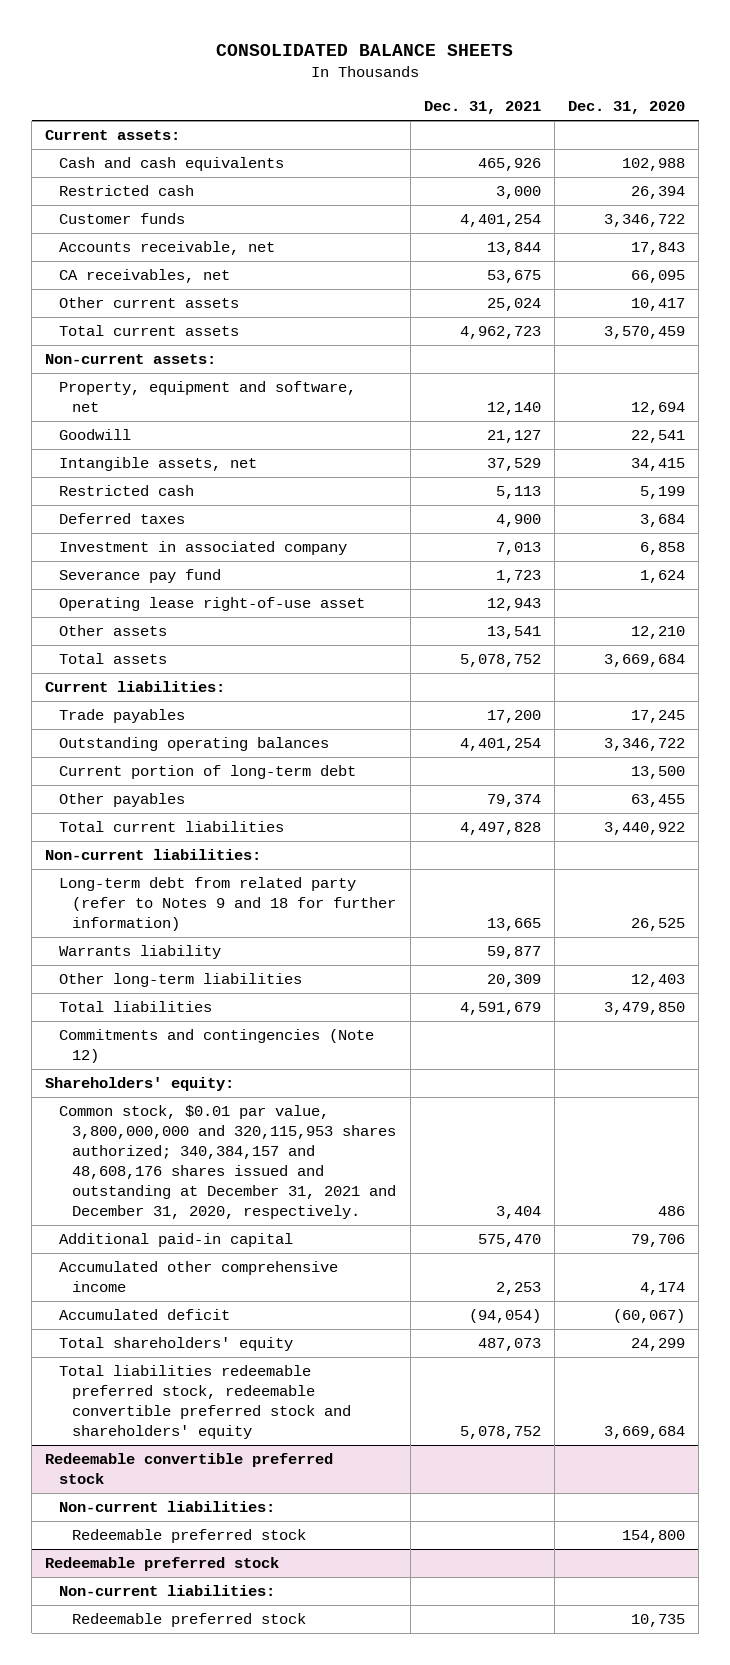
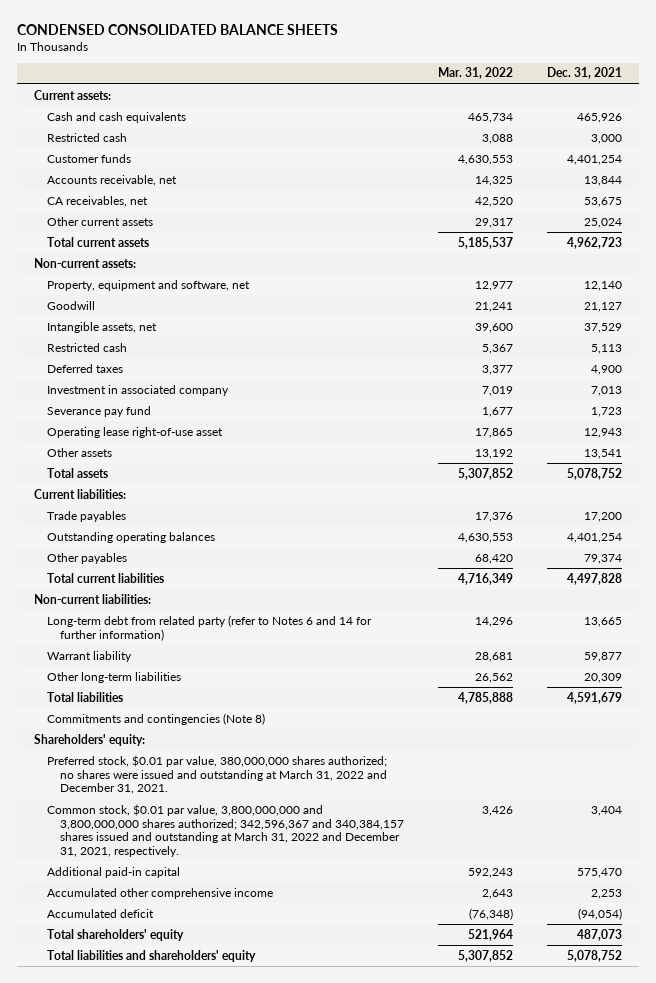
- CONSOLIDATED BALANCE SHEETS
+ CONDENSED CONSOLIDATED BALANCE SHEETS
- | Dec. 31, 2021 | Dec. 31, 2020
+ | Mar. 31, 2022 | Dec. 31, 2021
- Current portion of long-term debt | | 13,500
- Long-term debt from related party (refer to Notes 9 and 18 for further information) | 13,665 | 26,525
- Warrants liability | 59,877 |
+ Long-term debt from related party (refer to Notes 6 and 14 for further information) | 14,296 | 13,665
+ Warrant liability | 28,681 | 59,877
- Commitments and contingencies (Note 12)
+ Commitments and contingencies (Note 8)
- Common stock, $0.01 par value, 3,800,000,000 and 320,115,953 shares authorized; 340,384,157 and 48,608,176 shares issued and outstanding at December 31, 2021 and December 31, 2020, respectively. | 3,404 | 486
+ Preferred stock, $0.01 par value, 380,000,000 shares authorized; no shares were issued and outstanding at March 31, 2022 and December 31, 2021.
+ Common stock, $0.01 par value, 3,800,000,000 and 3,800,000,000 shares authorized; 342,596,367 and 340,384,157 shares issued and outstanding at March 31, 2022 and December 31, 2021, respectively. | 3,426 | 3,404
- Total liabilities redeemable preferred stock, redeemable convertible preferred stock and shareholders' equity | 5,078,752 | 3,669,684
- Redeemable convertible preferred stock
- Non-current liabilities:
- Redeemable preferred stock | | 154,800
- Redeemable preferred stock
- Non-current liabilities:
- Redeemable preferred stock | | 10,735
+ Total liabilities and shareholders' equity | 5,307,852 | 5,078,752

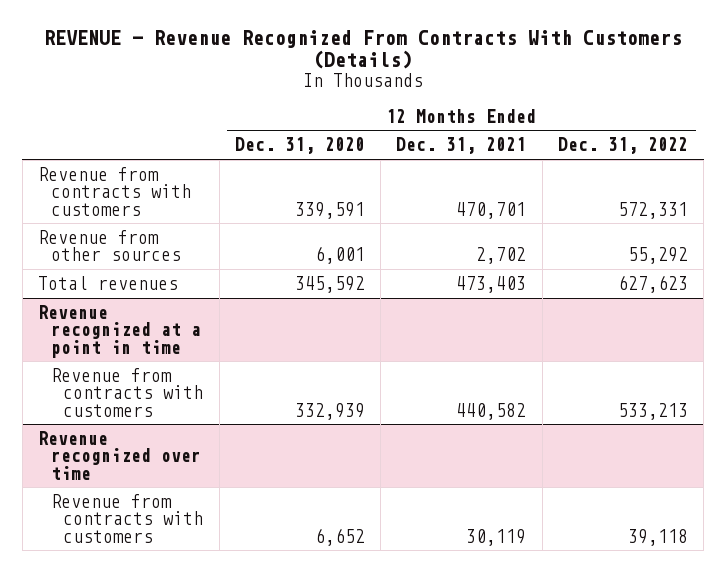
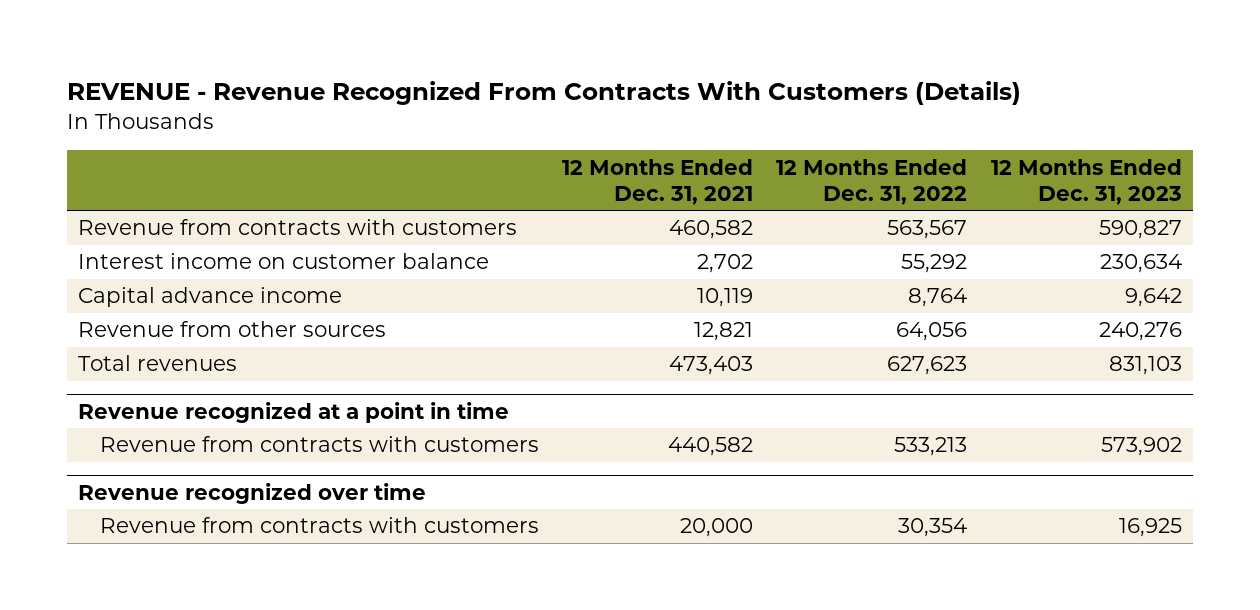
- | 12 Months Ended Dec. 31, 2020 | 12 Months Ended Dec. 31, 2021 | 12 Months Ended Dec. 31, 2022
+ | 12 Months Ended Dec. 31, 2021 | 12 Months Ended Dec. 31, 2022 | 12 Months Ended Dec. 31, 2023
- Revenue from contracts with customers | 339,591 | 470,701 | 572,331
- Revenue from other sources | 6,001 | 2,702 | 55,292
+ Revenue from contracts with customers | 460,582 | 563,567 | 590,827
+ Interest income on customer balance | 2,702 | 55,292 | 230,634
+ Capital advance income | 10,119 | 8,764 | 9,642
+ Revenue from other sources | 12,821 | 64,056 | 240,276
@ Revenue recognized over time
- Revenue from contracts with customers | 6,652 | 30,119 | 39,118
+ Revenue from contracts with customers | 20,000 | 30,354 | 16,925

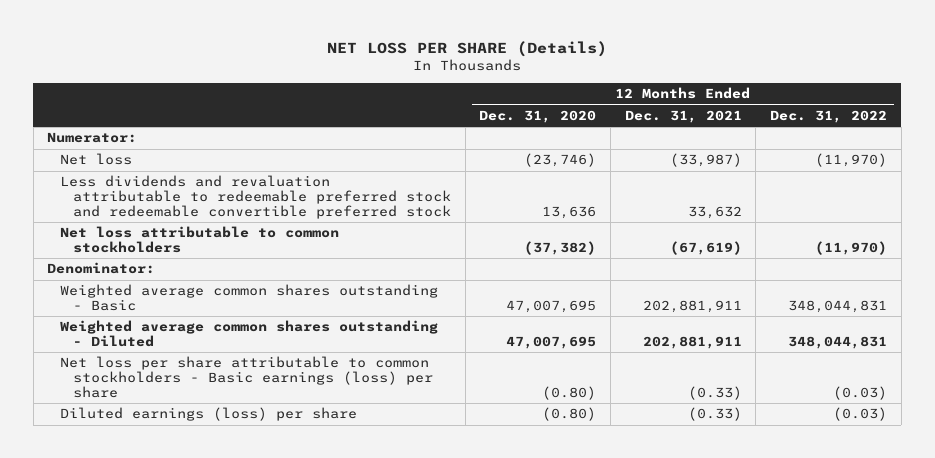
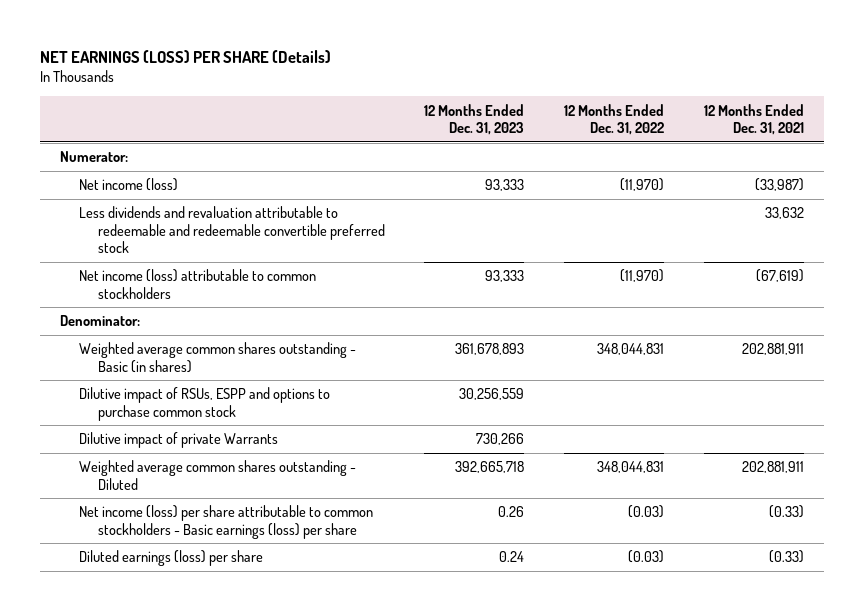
- NET LOSS PER SHARE (Details)
+ NET EARNINGS (LOSS) PER SHARE (Details)
- | 12 Months Ended Dec. 31, 2020 | 12 Months Ended Dec. 31, 2021 | 12 Months Ended Dec. 31, 2022
+ | 12 Months Ended Dec. 31, 2023 | 12 Months Ended Dec. 31, 2022 | 12 Months Ended Dec. 31, 2021
- Net loss | (23,746) | (33,987) | (11,970)
- Less dividends and revaluation attributable to redeemable preferred stock and redeemable convertible preferred stock | 13,636 | 33,632 |
- Net loss attributable to common stockholders | (37,382) | (67,619) | (11,970)
+ Net income (loss) | 93,333 | (11,970) | (33,987)
+ Less dividends and revaluation attributable to redeemable and redeemable convertible preferred stock | | | 33,632
+ Net income (loss) attributable to common stockholders | 93,333 | (11,970) | (67,619)
- Weighted average common shares outstanding - Basic | 47,007,695 | 202,881,911 | 348,044,831
+ Weighted average common shares outstanding - Basic (in shares) | 361,678,893 | 348,044,831 | 202,881,911
+ Dilutive impact of RSUs, ESPP and options to purchase common stock | 30,256,559 | |
+ Dilutive impact of private Warrants | 730,266 | |
- Net loss per share attributable to common stockholders - Basic earnings (loss) per share | (0.80) | (0.33) | (0.03)
+ Net income (loss) per share attributable to common stockholders - Basic earnings (loss) per share | 0.26 | (0.03) | (0.33)

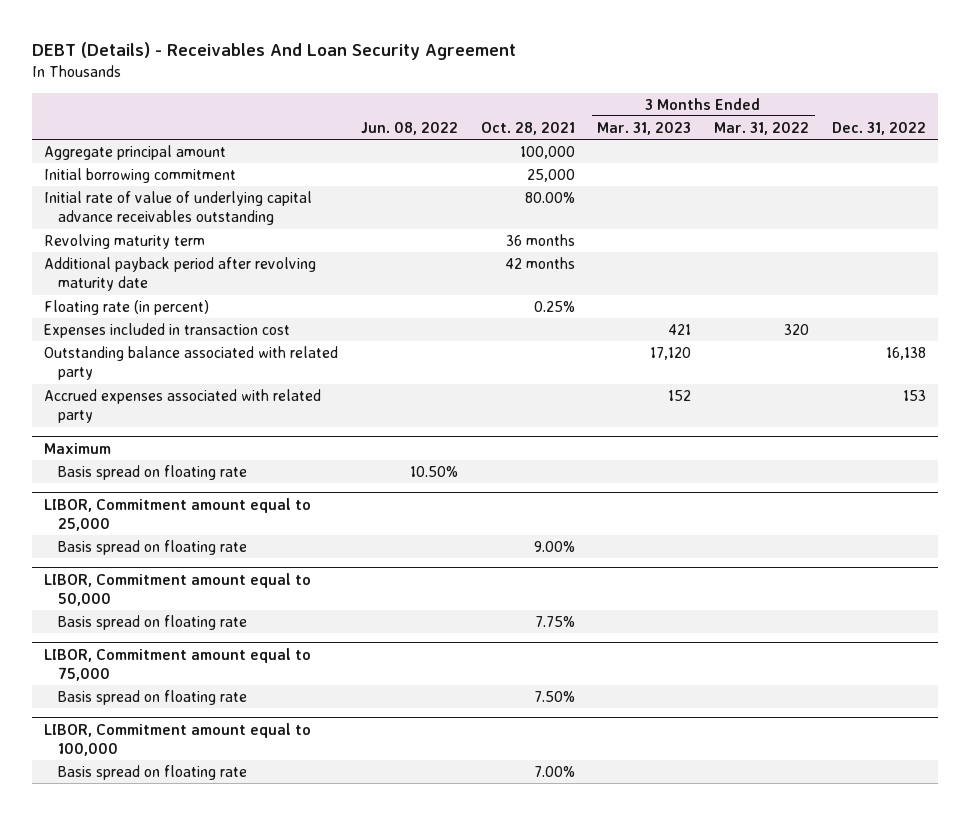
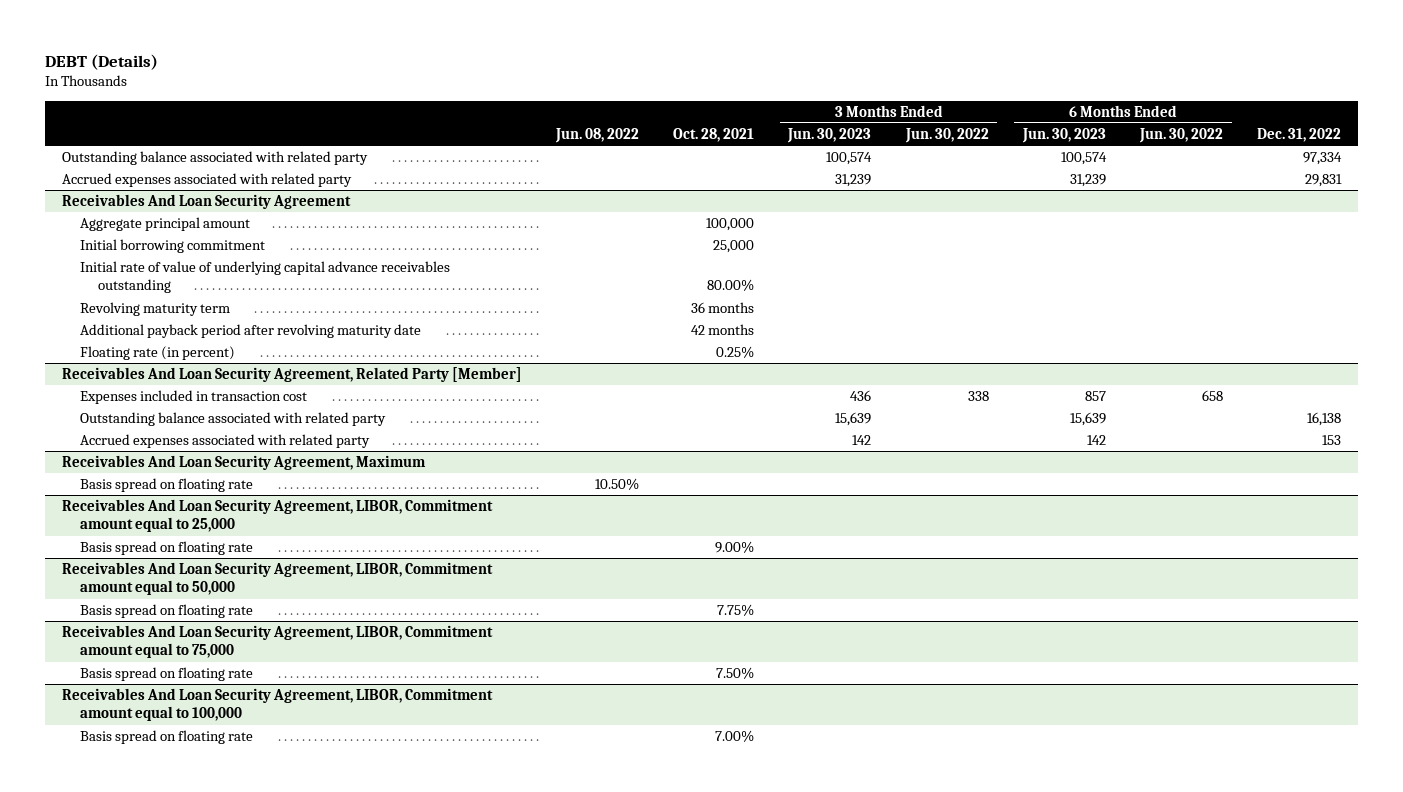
- DEBT (Details) - Receivables And Loan Security Agreement
+ DEBT (Details)
- | Jun. 08, 2022 | Oct. 28, 2021 | 3 Months Ended Mar. 31, 2023 | 3 Months Ended Mar. 31, 2022 | Dec. 31, 2022
+ | Jun. 08, 2022 | Oct. 28, 2021 | 3 Months Ended Jun. 30, 2023 | 3 Months Ended Jun. 30, 2022 | 6 Months Ended Jun. 30, 2023 | 6 Months Ended Jun. 30, 2022 | Dec. 31, 2022
+ Outstanding balance associated with related party | | | 100,574 | | 100,574 | | 97,334
+ Accrued expenses associated with related party | | | 31,239 | | 31,239 | | 29,831
+ Receivables And Loan Security Agreement
+ Receivables And Loan Security Agreement, Related Party [Member]
- Maximum
+ Receivables And Loan Security Agreement, Maximum
- LIBOR, Commitment amount equal to 25,000
+ Receivables And Loan Security Agreement, LIBOR, Commitment amount equal to 25,000
- LIBOR, Commitment amount equal to 50,000
+ Receivables And Loan Security Agreement, LIBOR, Commitment amount equal to 50,000
- LIBOR, Commitment amount equal to 75,000
+ Receivables And Loan Security Agreement, LIBOR, Commitment amount equal to 75,000
- LIBOR, Commitment amount equal to 100,000
+ Receivables And Loan Security Agreement, LIBOR, Commitment amount equal to 100,000

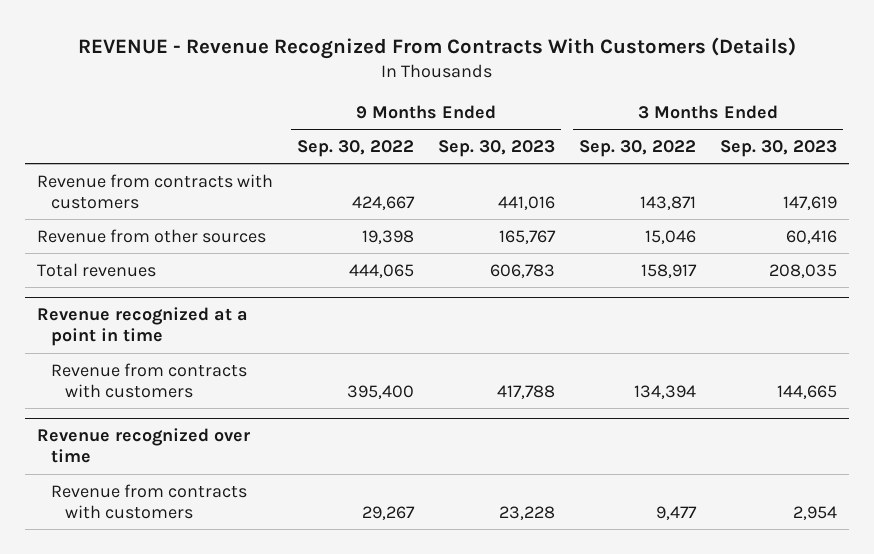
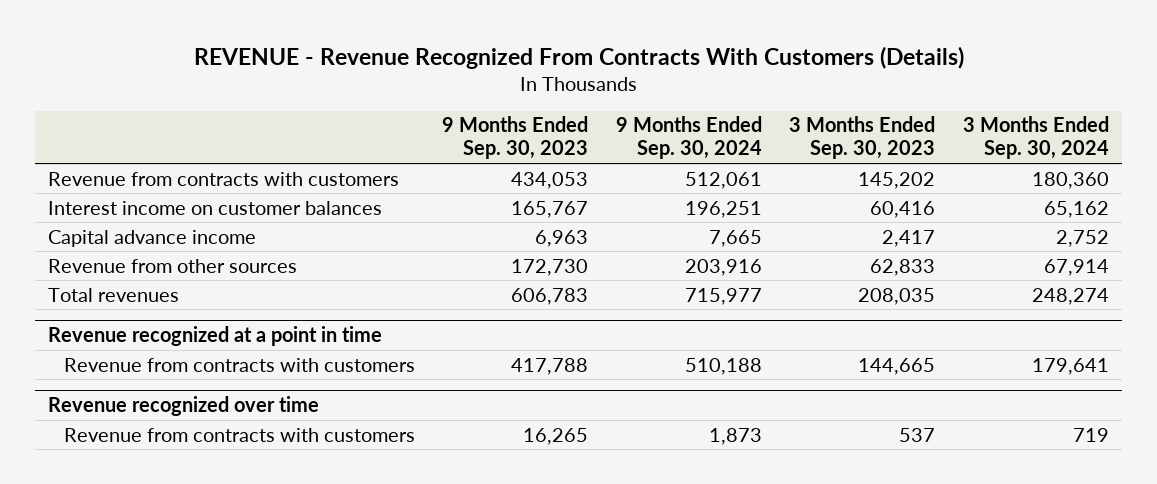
- | 9 Months Ended Sep. 30, 2022 | 9 Months Ended Sep. 30, 2023 | 3 Months Ended Sep. 30, 2022 | 3 Months Ended Sep. 30, 2023
+ | 9 Months Ended Sep. 30, 2023 | 9 Months Ended Sep. 30, 2024 | 3 Months Ended Sep. 30, 2023 | 3 Months Ended Sep. 30, 2024
- Revenue from contracts with customers | 424,667 | 441,016 | 143,871 | 147,619
- Revenue from other sources | 19,398 | 165,767 | 15,046 | 60,416
+ Revenue from contracts with customers | 434,053 | 512,061 | 145,202 | 180,360
+ Interest income on customer balances | 165,767 | 196,251 | 60,416 | 65,162
+ Capital advance income | 6,963 | 7,665 | 2,417 | 2,752
+ Revenue from other sources | 172,730 | 203,916 | 62,833 | 67,914
@ Revenue recognized over time
- Revenue from contracts with customers | 29,267 | 23,228 | 9,477 | 2,954
+ Revenue from contracts with customers | 16,265 | 1,873 | 537 | 719

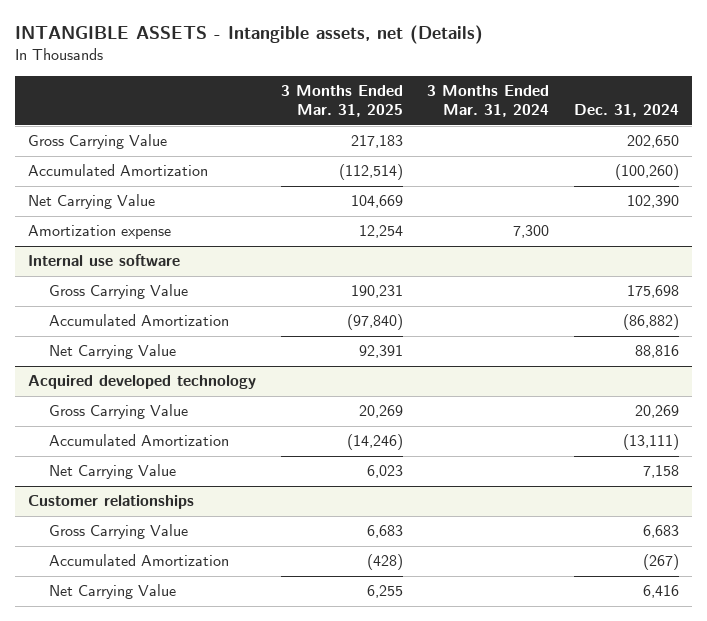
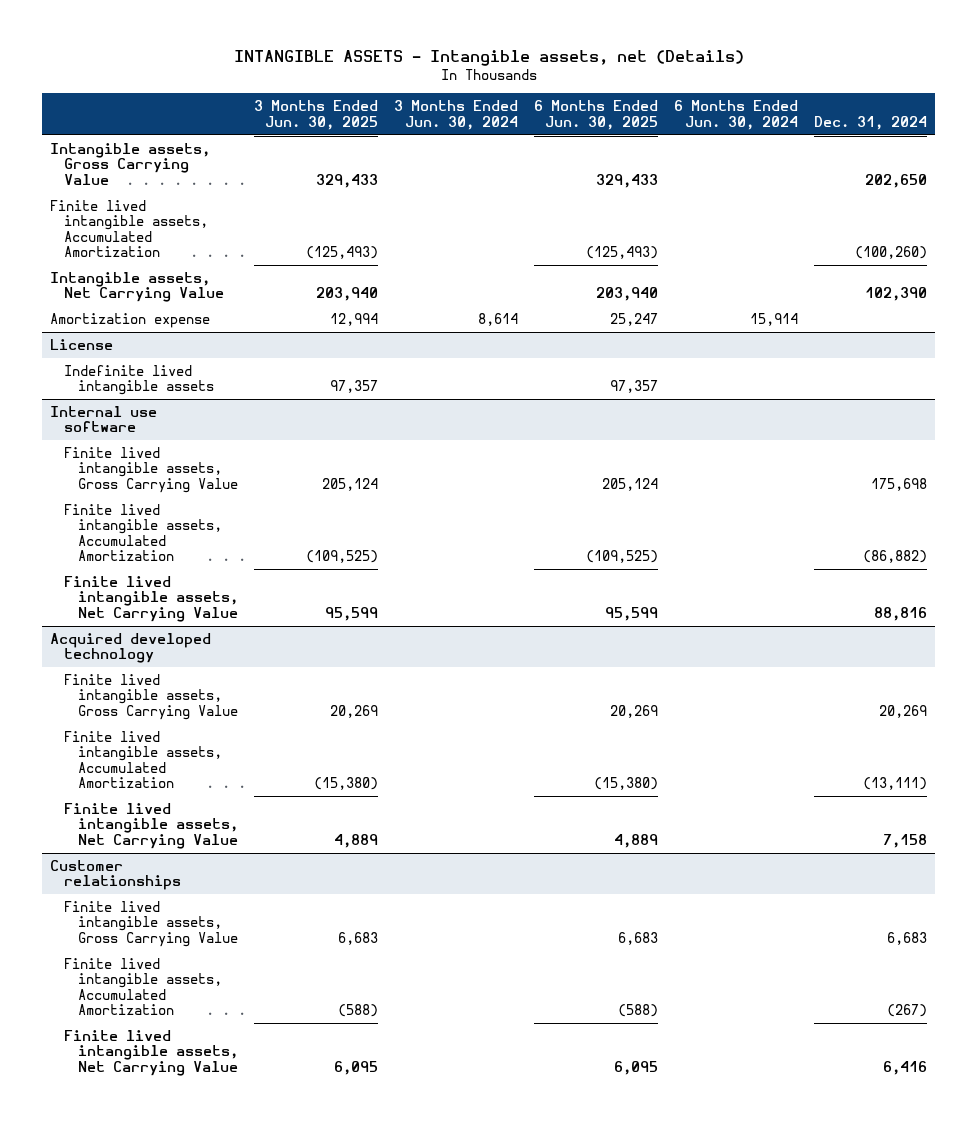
- | 3 Months Ended Mar. 31, 2025 | 3 Months Ended Mar. 31, 2024 | Dec. 31, 2024
+ | 3 Months Ended Jun. 30, 2025 | 3 Months Ended Jun. 30, 2024 | 6 Months Ended Jun. 30, 2025 | 6 Months Ended Jun. 30, 2024 | Dec. 31, 2024
- Gross Carrying Value | 217,183 | | 202,650
- Accumulated Amortization | (112,514) | | (100,260)
- Net Carrying Value | 104,669 | | 102,390
+ Intangible assets, Gross Carrying Value | 329,433 | | 329,433 | | 202,650
+ Finite lived intangible assets, Accumulated Amortization | (125,493) | | (125,493) | | (100,260)
+ Intangible assets, Net Carrying Value | 203,940 | | 203,940 | | 102,390
+ License
+ Indefinite lived intangible assets | 97,357 | | 97,357 | |
@ Internal use software
- Gross Carrying Value | 190,231 | | 175,698
- Accumulated Amortization | (97,840) | | (86,882)
- Net Carrying Value | 92,391 | | 88,816
+ Finite lived intangible assets, Gross Carrying Value | 205,124 | | 205,124 | | 175,698
+ Finite lived intangible assets, Accumulated Amortization | (109,525) | | (109,525) | | (86,882)
+ Finite lived intangible assets, Net Carrying Value | 95,599 | | 95,599 | | 88,816
@ Acquired developed technology
- Gross Carrying Value | 20,269 | | 20,269
- Accumulated Amortization | (14,246) | | (13,111)
- Net Carrying Value | 6,023 | | 7,158
+ Finite lived intangible assets, Gross Carrying Value | 20,269 | | 20,269 | | 20,269
+ Finite lived intangible assets, Accumulated Amortization | (15,380) | | (15,380) | | (13,111)
+ Finite lived intangible assets, Net Carrying Value | 4,889 | | 4,889 | | 7,158
@ Customer relationships
- Gross Carrying Value | 6,683 | | 6,683
- Accumulated Amortization | (428) | | (267)
- Net Carrying Value | 6,255 | | 6,416
+ Finite lived intangible assets, Gross Carrying Value | 6,683 | | 6,683 | | 6,683
+ Finite lived intangible assets, Accumulated Amortization | (588) | | (588) | | (267)
+ Finite lived intangible assets, Net Carrying Value | 6,095 | | 6,095 | | 6,416

